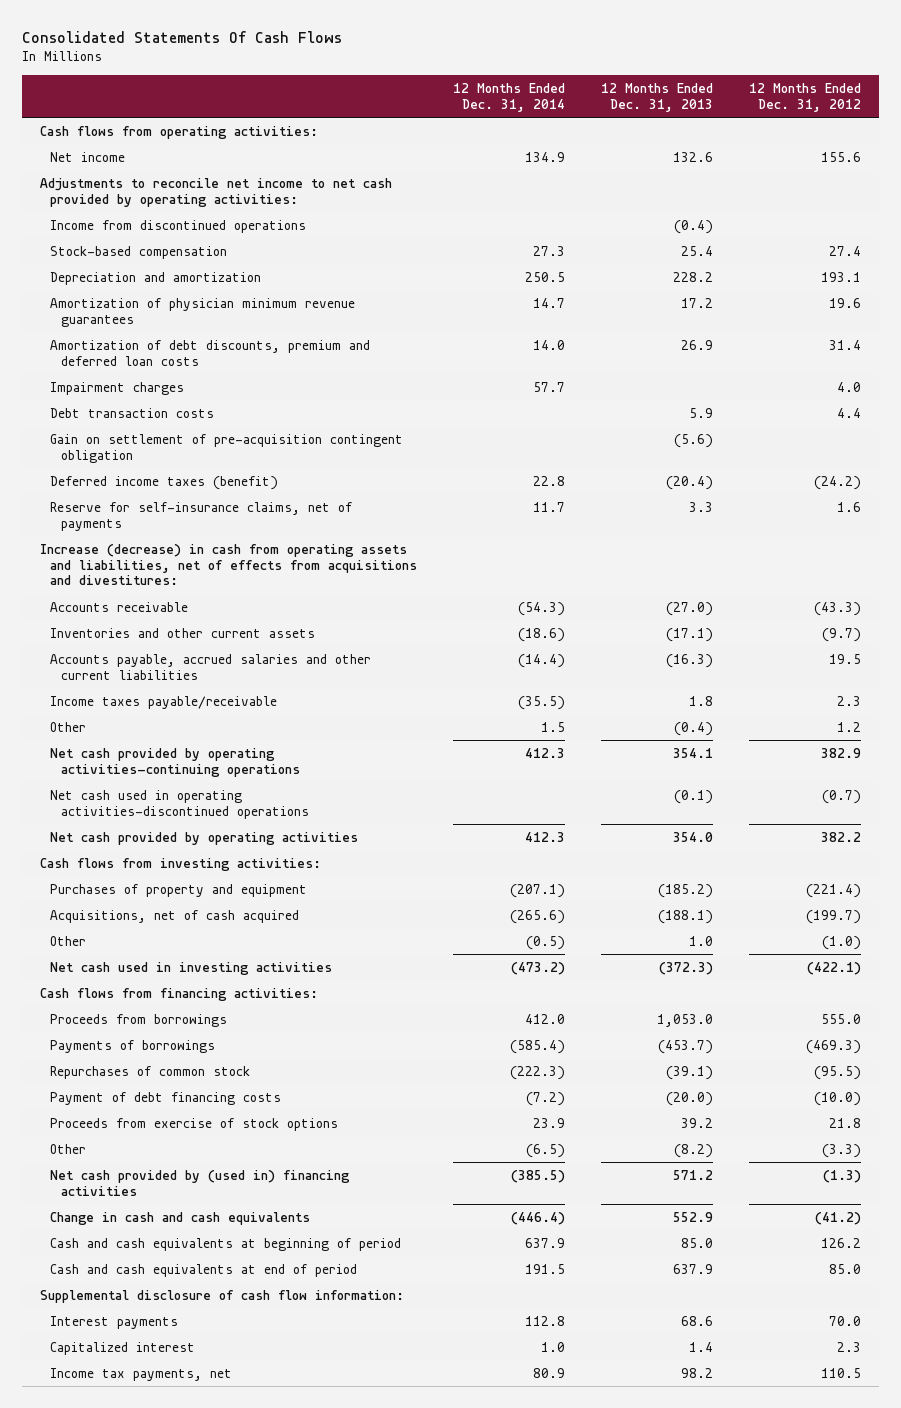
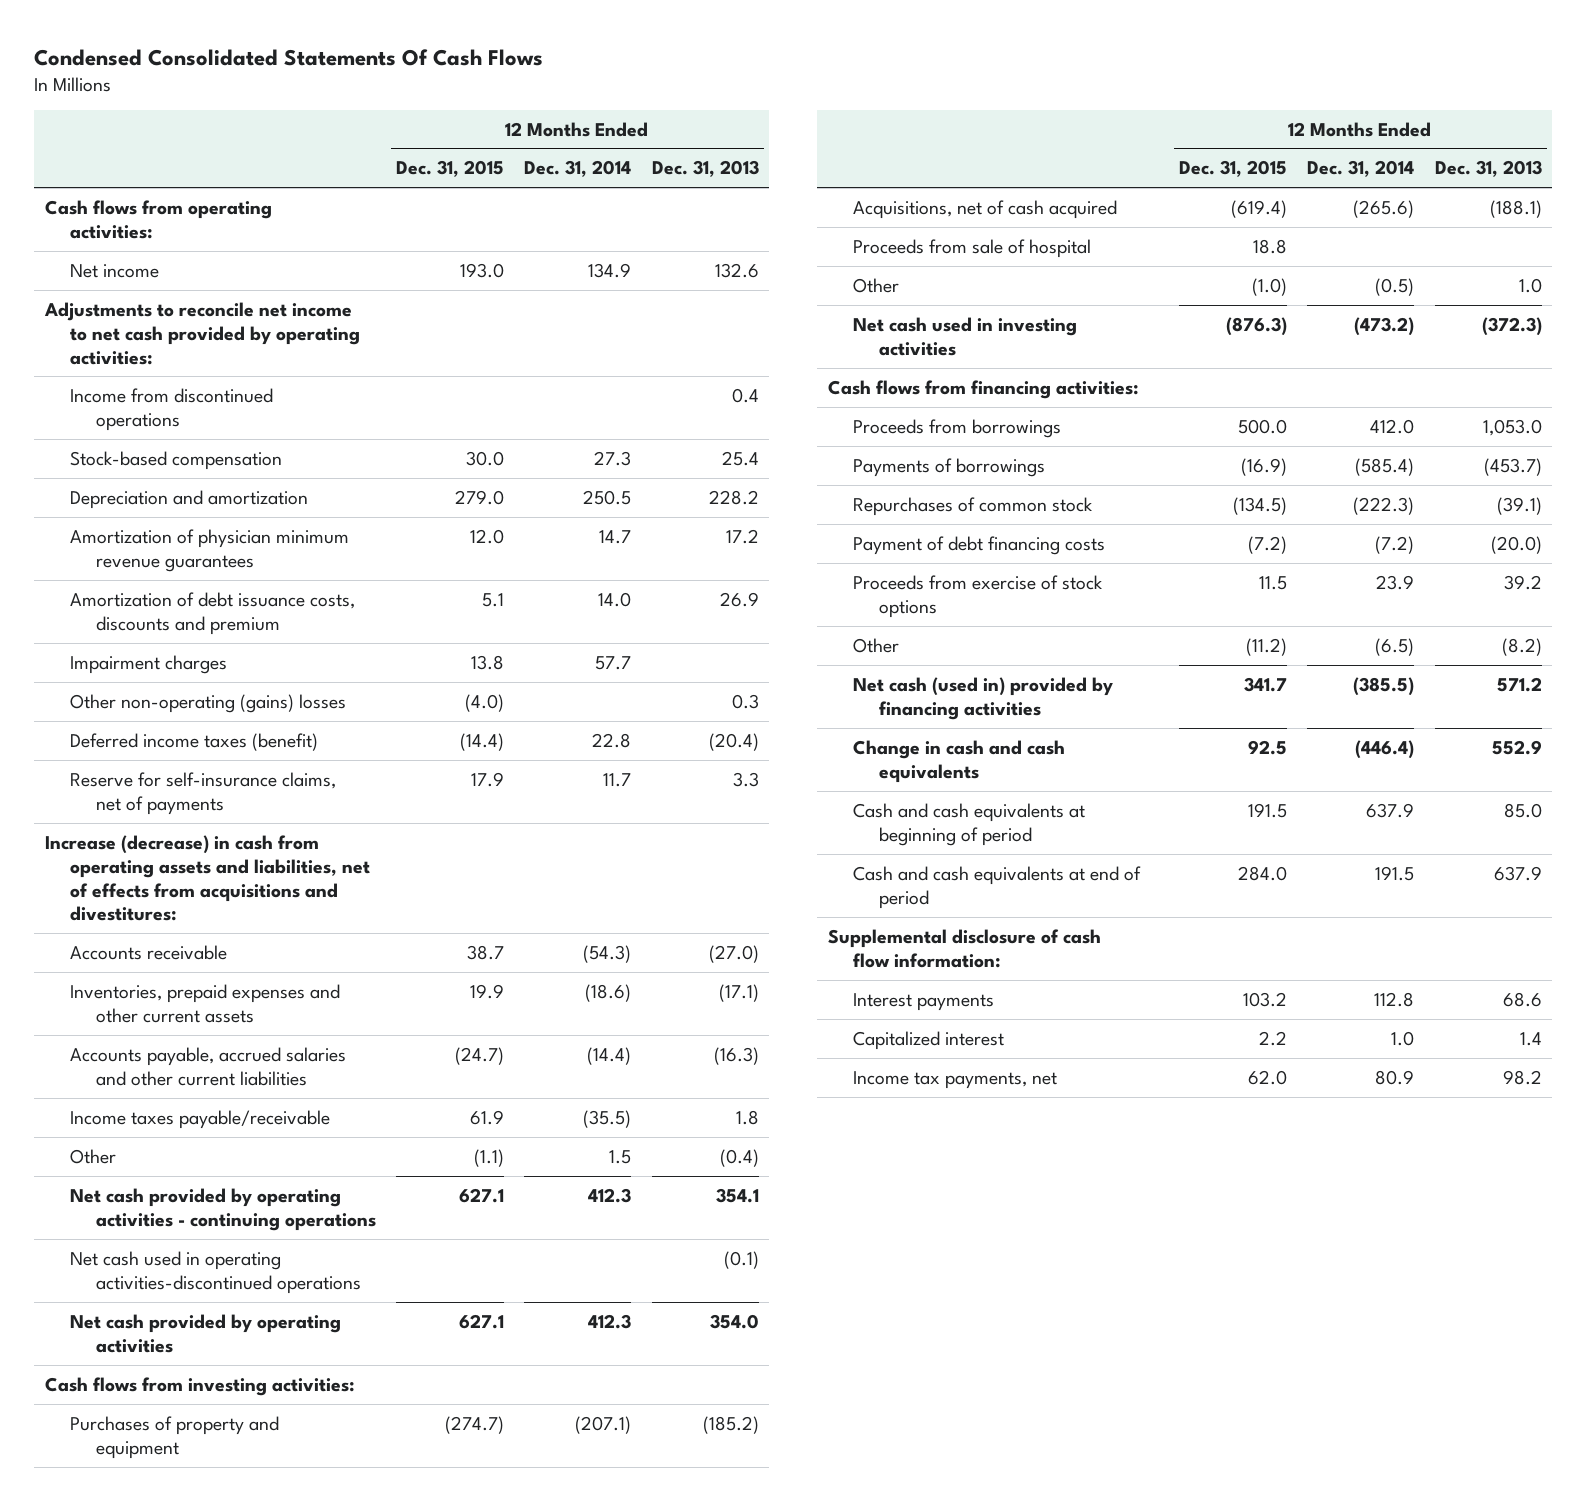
- Consolidated Statements Of Cash Flows
+ Condensed Consolidated Statements Of Cash Flows
- | 12 Months Ended Dec. 31, 2014 | 12 Months Ended Dec. 31, 2013 | 12 Months Ended Dec. 31, 2012
+ | 12 Months Ended Dec. 31, 2015 | 12 Months Ended Dec. 31, 2014 | 12 Months Ended Dec. 31, 2013
- Income from discontinued operations | | (0.4) |
+ Income from discontinued operations | | | 0.4
- Amortization of debt discounts, premium and deferred loan costs | 14.0 | 26.9 | 31.4
+ Amortization of debt issuance costs, discounts and premium | 5.1 | 14.0 | 26.9
- Debt transaction costs | | 5.9 | 4.4
- Gain on settlement of pre-acquisition contingent obligation | | (5.6) |
+ Other non-operating (gains) losses | (4.0) | | 0.3
- Inventories and other current assets | (18.6) | (17.1) | (9.7)
+ Inventories, prepaid expenses and other current assets | 19.9 | (18.6) | (17.1)
- Net cash provided by operating activities-continuing operations | 412.3 | 354.1 | 382.9
+ Net cash provided by operating activities - continuing operations | 627.1 | 412.3 | 354.1
+ Proceeds from sale of hospital | 18.8 | |
- Net cash provided by (used in) financing activities | (385.5) | 571.2 | (1.3)
+ Net cash (used in) provided by financing activities | 341.7 | (385.5) | 571.2

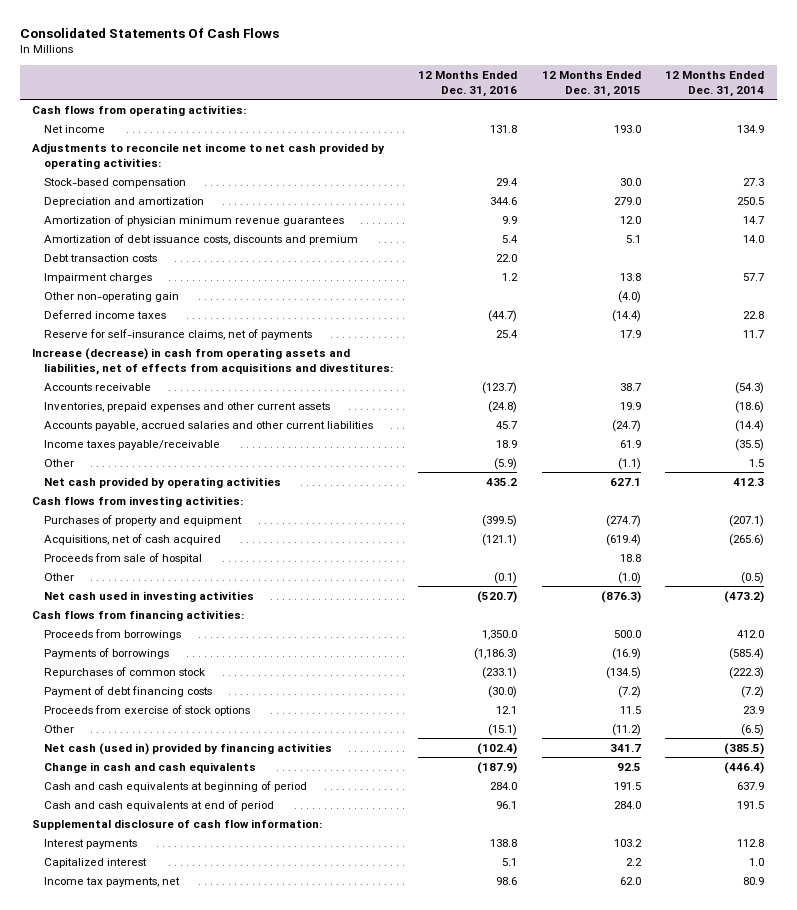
- Condensed Consolidated Statements Of Cash Flows
+ Consolidated Statements Of Cash Flows
- | 12 Months Ended Dec. 31, 2015 | 12 Months Ended Dec. 31, 2014 | 12 Months Ended Dec. 31, 2013
+ | 12 Months Ended Dec. 31, 2016 | 12 Months Ended Dec. 31, 2015 | 12 Months Ended Dec. 31, 2014
- Income from discontinued operations | | | 0.4
+ Debt transaction costs | 22.0 | |
- Other non-operating (gains) losses | (4.0) | | 0.3
- Deferred income taxes (benefit) | (14.4) | 22.8 | (20.4)
+ Other non-operating gain | | (4.0) |
+ Deferred income taxes | (44.7) | (14.4) | 22.8
- Net cash provided by operating activities - continuing operations | 627.1 | 412.3 | 354.1
- Net cash used in operating activities-discontinued operations | | | (0.1)

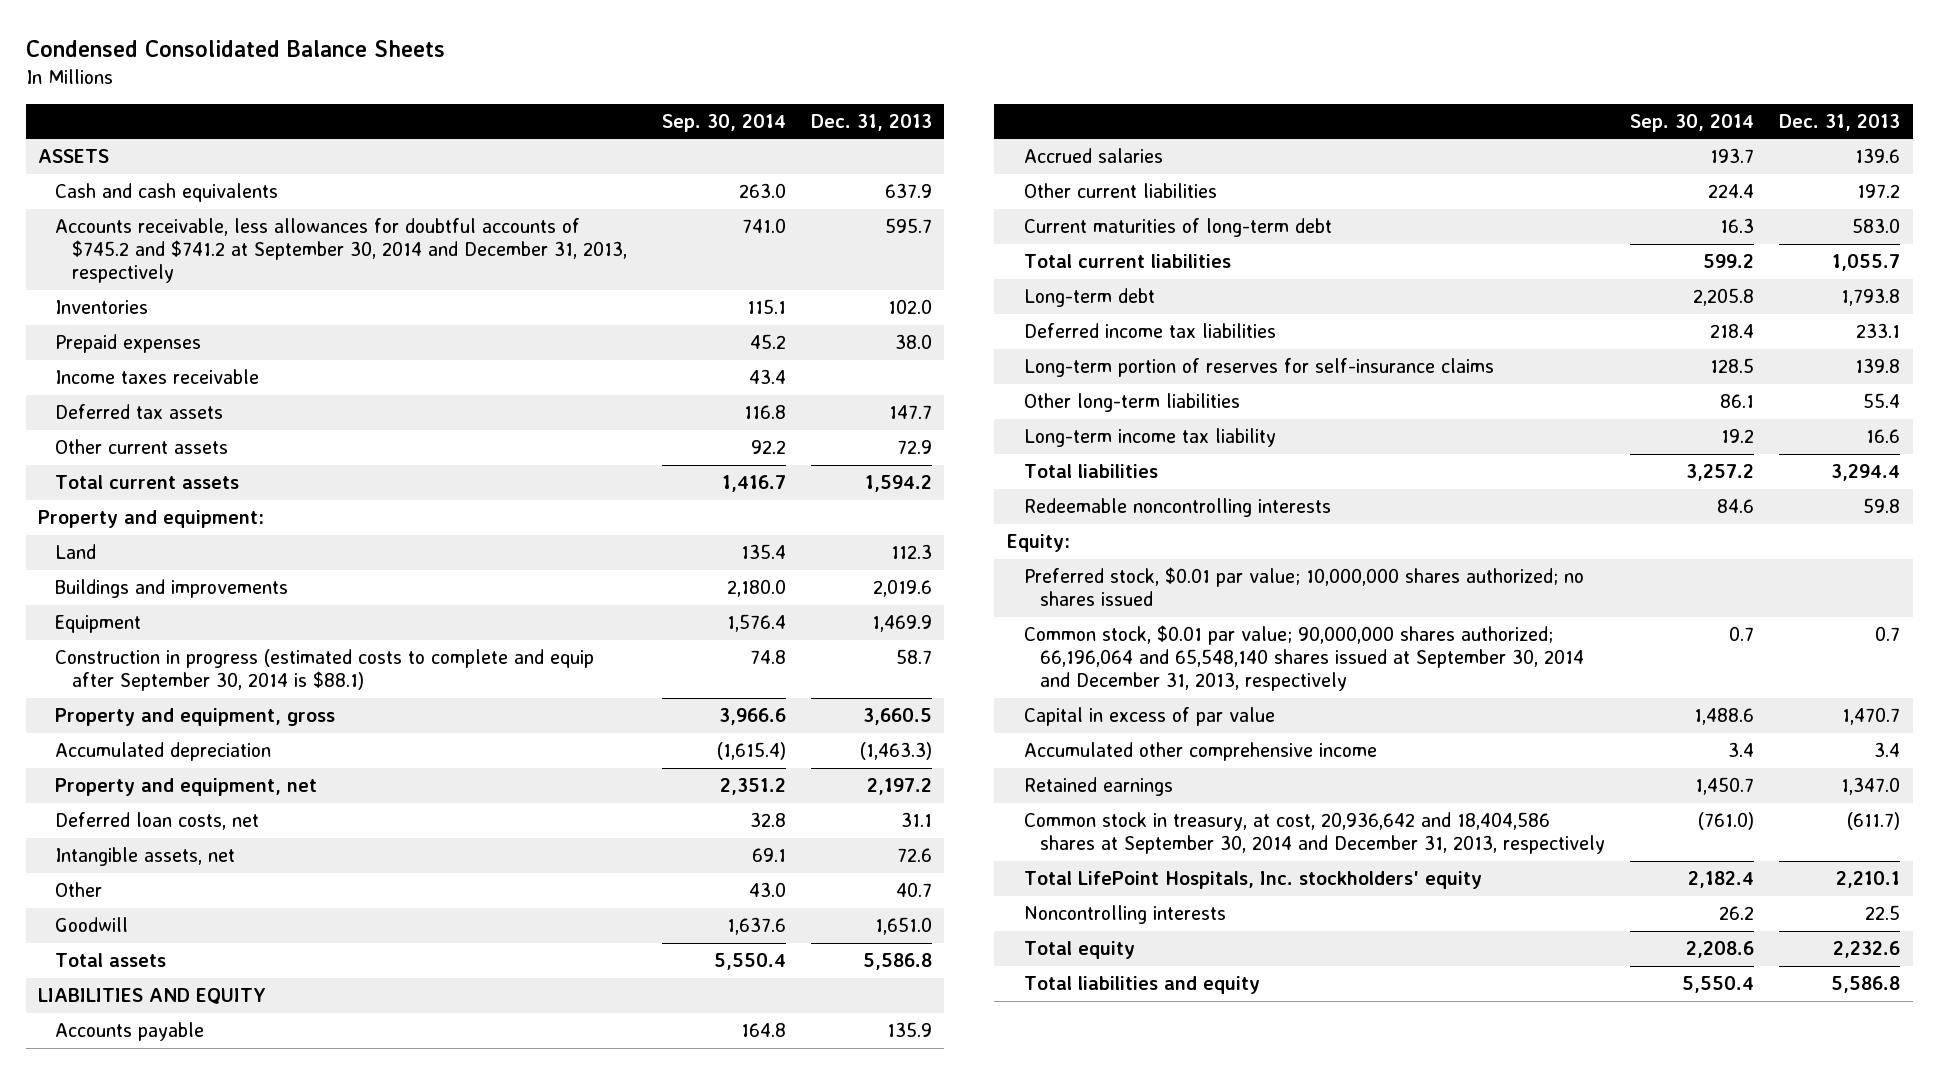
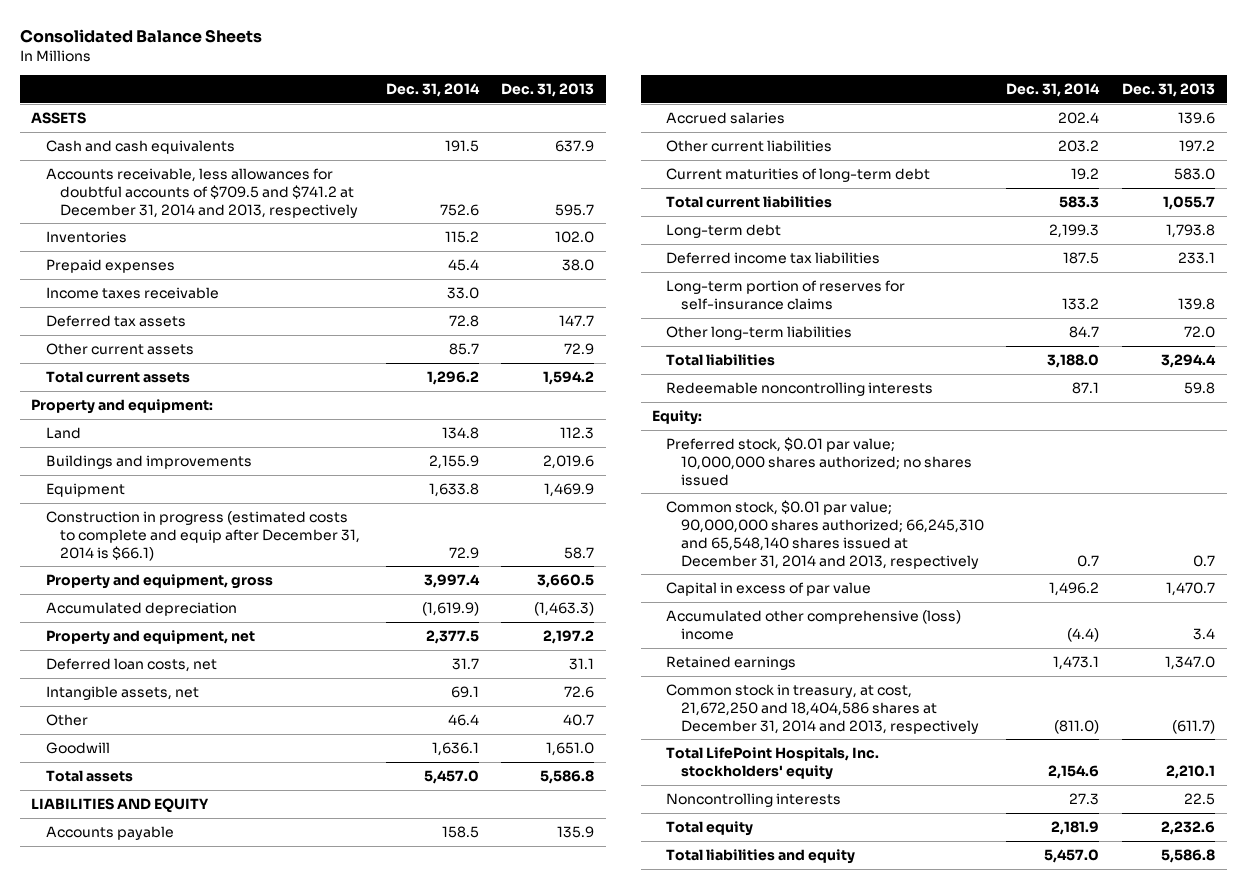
- Condensed Consolidated Balance Sheets
+ Consolidated Balance Sheets
- | Sep. 30, 2014 | Dec. 31, 2013
+ | Dec. 31, 2014 | Dec. 31, 2013
- Accounts receivable, less allowances for doubtful accounts of $745.2 and $741.2 at September 30, 2014 and December 31, 2013, respectively | 741.0 | 595.7
+ Accounts receivable, less allowances for doubtful accounts of $709.5 and $741.2 at December 31, 2014 and 2013, respectively | 752.6 | 595.7
- Construction in progress (estimated costs to complete and equip after September 30, 2014 is $88.1) | 74.8 | 58.7
+ Construction in progress (estimated costs to complete and equip after December 31, 2014 is $66.1) | 72.9 | 58.7
- Other long-term liabilities | 86.1 | 55.4
- Long-term income tax liability | 19.2 | 16.6
+ Other long-term liabilities | 84.7 | 72.0
- Common stock, $0.01 par value; 90,000,000 shares authorized; 66,196,064 and 65,548,140 shares issued at September 30, 2014 and December 31, 2013, respectively | 0.7 | 0.7
+ Common stock, $0.01 par value; 90,000,000 shares authorized; 66,245,310 and 65,548,140 shares issued at December 31, 2014 and 2013, respectively | 0.7 | 0.7
- Accumulated other comprehensive income | 3.4 | 3.4
+ Accumulated other comprehensive (loss) income | (4.4) | 3.4
- Common stock in treasury, at cost, 20,936,642 and 18,404,586 shares at September 30, 2014 and December 31, 2013, respectively | (761.0) | (611.7)
+ Common stock in treasury, at cost, 21,672,250 and 18,404,586 shares at December 31, 2014 and 2013, respectively | (811.0) | (611.7)

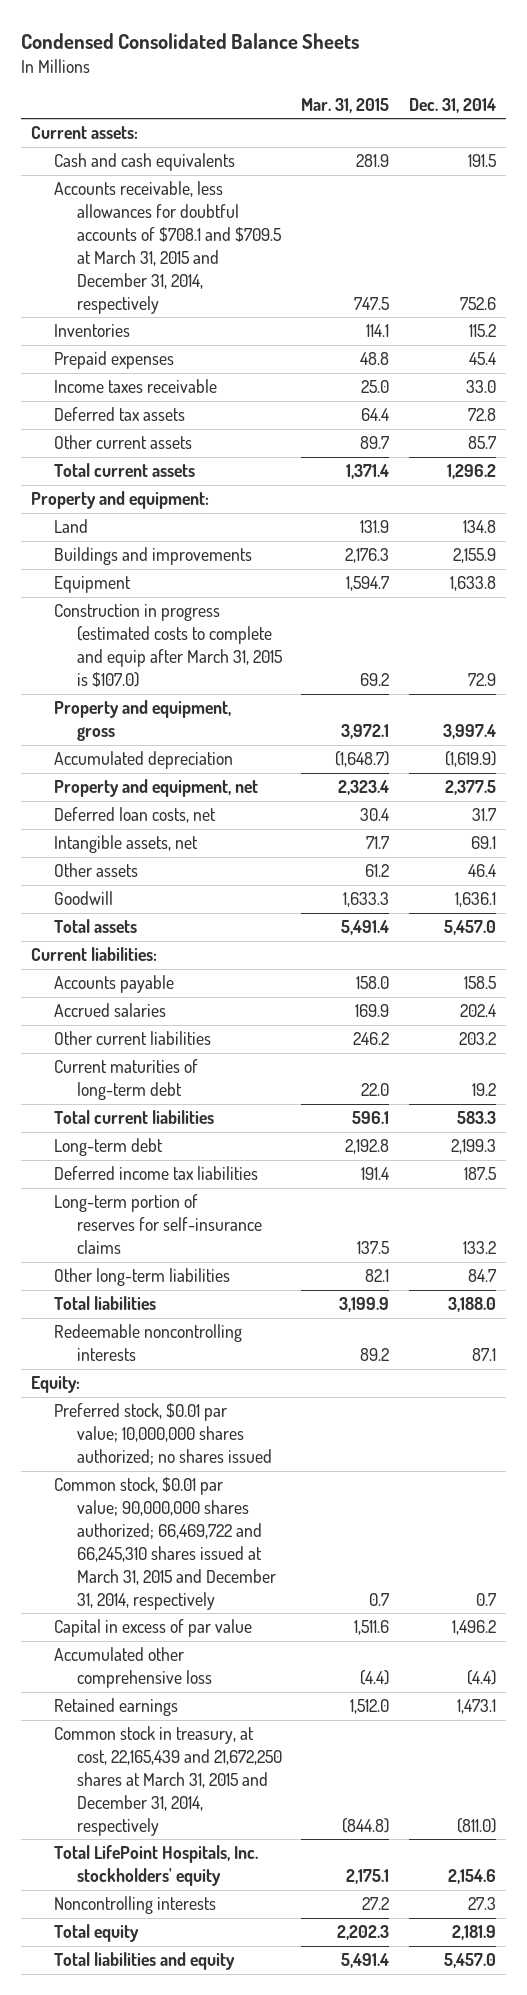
- Consolidated Balance Sheets
+ Condensed Consolidated Balance Sheets
- | Dec. 31, 2014 | Dec. 31, 2013
+ | Mar. 31, 2015 | Dec. 31, 2014
- ASSETS
+ Current assets:
- Accounts receivable, less allowances for doubtful accounts of $709.5 and $741.2 at December 31, 2014 and 2013, respectively | 752.6 | 595.7
+ Accounts receivable, less allowances for doubtful accounts of $708.1 and $709.5 at March 31, 2015 and December 31, 2014, respectively | 747.5 | 752.6
- Construction in progress (estimated costs to complete and equip after December 31, 2014 is $66.1) | 72.9 | 58.7
+ Construction in progress (estimated costs to complete and equip after March 31, 2015 is $107.0) | 69.2 | 72.9
- Other | 46.4 | 40.7
+ Other assets | 61.2 | 46.4
- LIABILITIES AND EQUITY
+ Current liabilities:
- Common stock, $0.01 par value; 90,000,000 shares authorized; 66,245,310 and 65,548,140 shares issued at December 31, 2014 and 2013, respectively | 0.7 | 0.7
+ Common stock, $0.01 par value; 90,000,000 shares authorized; 66,469,722 and 66,245,310 shares issued at March 31, 2015 and December 31, 2014, respectively | 0.7 | 0.7
- Accumulated other comprehensive (loss) income | (4.4) | 3.4
+ Accumulated other comprehensive loss | (4.4) | (4.4)
- Common stock in treasury, at cost, 21,672,250 and 18,404,586 shares at December 31, 2014 and 2013, respectively | (811.0) | (611.7)
+ Common stock in treasury, at cost, 22,165,439 and 21,672,250 shares at March 31, 2015 and December 31, 2014, respectively | (844.8) | (811.0)

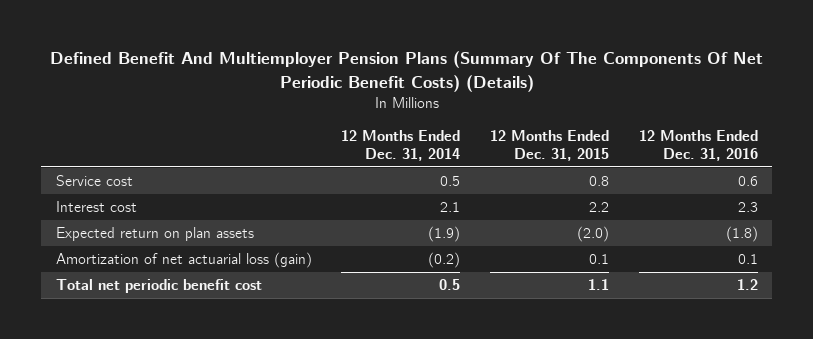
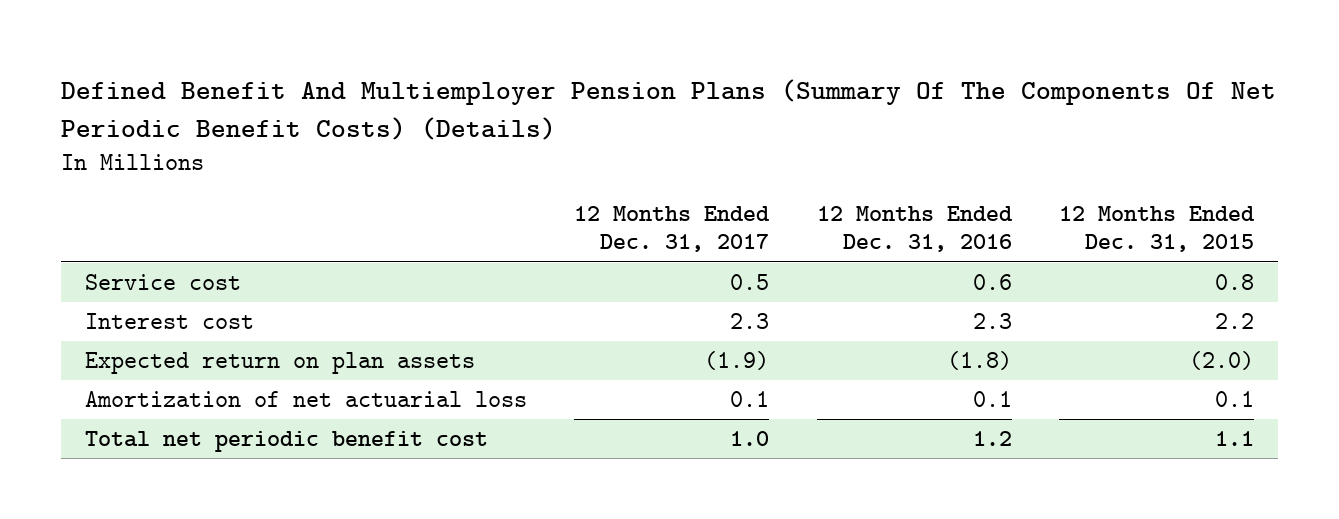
- | 12 Months Ended Dec. 31, 2014 | 12 Months Ended Dec. 31, 2015 | 12 Months Ended Dec. 31, 2016
+ | 12 Months Ended Dec. 31, 2017 | 12 Months Ended Dec. 31, 2016 | 12 Months Ended Dec. 31, 2015
- Amortization of net actuarial loss (gain) | (0.2) | 0.1 | 0.1
+ Amortization of net actuarial loss | 0.1 | 0.1 | 0.1

